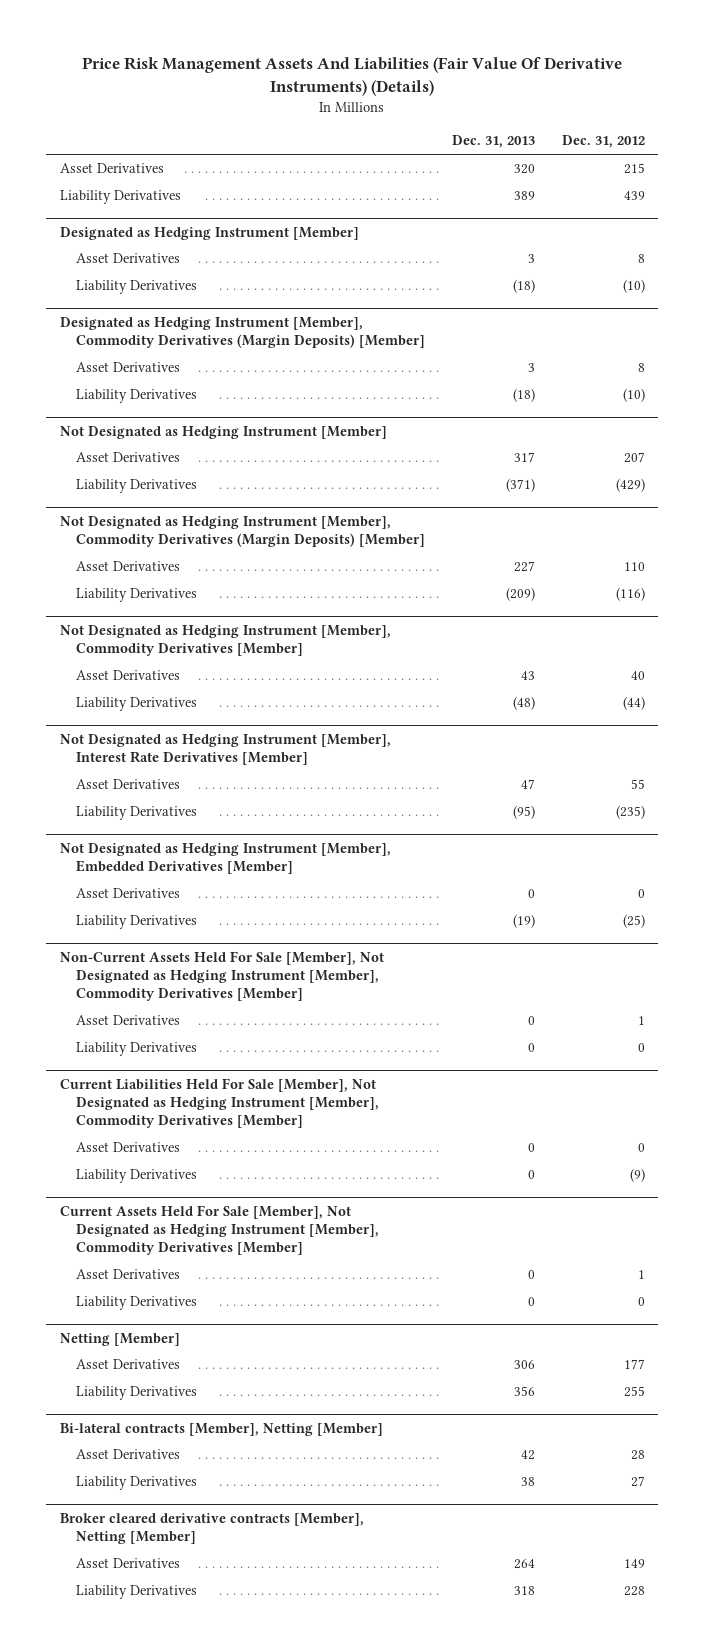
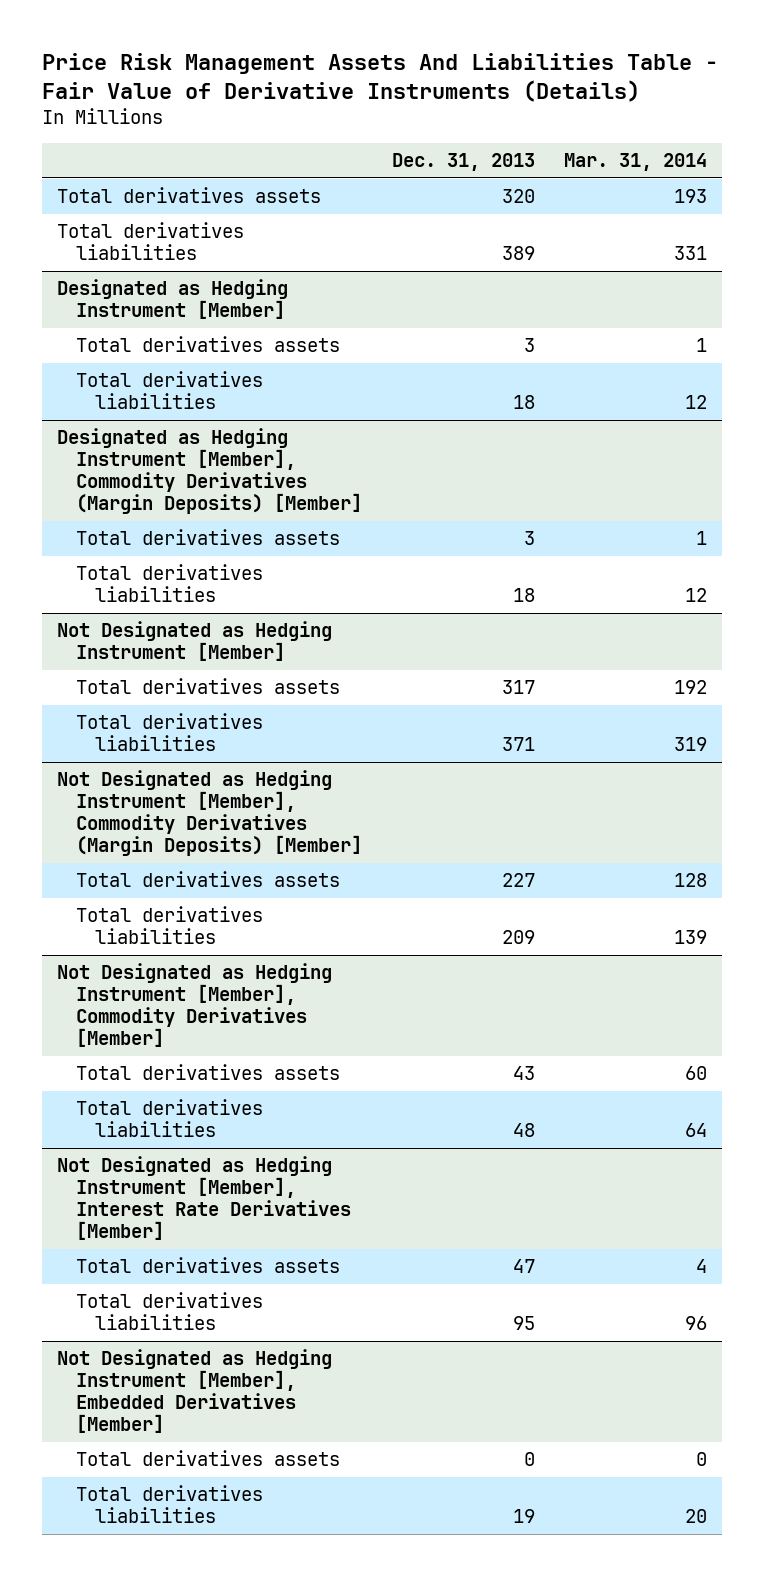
- Price Risk Management Assets And Liabilities (Fair Value Of Derivative Instruments) (Details)
+ Price Risk Management Assets And Liabilities Table - Fair Value of Derivative Instruments (Details)
- | Dec. 31, 2013 | Dec. 31, 2012
+ | Dec. 31, 2013 | Mar. 31, 2014
- Asset Derivatives | 320 | 215
- Liability Derivatives | 389 | 439
+ Total derivatives assets | 320 | 193
+ Total derivatives liabilities | 389 | 331
@ Designated as Hedging Instrument [Member]
- Asset Derivatives | 3 | 8
- Liability Derivatives | (18) | (10)
+ Total derivatives assets | 3 | 1
+ Total derivatives liabilities | 18 | 12
@ Designated as Hedging Instrument [Member], Commodity Derivatives (Margin Deposits) [Member]
- Asset Derivatives | 3 | 8
- Liability Derivatives | (18) | (10)
+ Total derivatives assets | 3 | 1
+ Total derivatives liabilities | 18 | 12
@ Not Designated as Hedging Instrument [Member]
- Asset Derivatives | 317 | 207
- Liability Derivatives | (371) | (429)
+ Total derivatives assets | 317 | 192
+ Total derivatives liabilities | 371 | 319
@ Not Designated as Hedging Instrument [Member], Commodity Derivatives (Margin Deposits) [Member]
- Asset Derivatives | 227 | 110
- Liability Derivatives | (209) | (116)
+ Total derivatives assets | 227 | 128
+ Total derivatives liabilities | 209 | 139
@ Not Designated as Hedging Instrument [Member], Commodity Derivatives [Member]
- Asset Derivatives | 43 | 40
- Liability Derivatives | (48) | (44)
+ Total derivatives assets | 43 | 60
+ Total derivatives liabilities | 48 | 64
@ Not Designated as Hedging Instrument [Member], Interest Rate Derivatives [Member]
- Asset Derivatives | 47 | 55
- Liability Derivatives | (95) | (235)
+ Total derivatives assets | 47 | 4
+ Total derivatives liabilities | 95 | 96
@ Not Designated as Hedging Instrument [Member], Embedded Derivatives [Member]
- Asset Derivatives | 0 | 0
- Liability Derivatives | (19) | (25)
- Non-Current Assets Held For Sale [Member], Not Designated as Hedging Instrument [Member], Commodity Derivatives [Member]
- Asset Derivatives | 0 | 1
- Liability Derivatives | 0 | 0
- Current Liabilities Held For Sale [Member], Not Designated as Hedging Instrument [Member], Commodity Derivatives [Member]
- Asset Derivatives | 0 | 0
- Liability Derivatives | 0 | (9)
- Current Assets Held For Sale [Member], Not Designated as Hedging Instrument [Member], Commodity Derivatives [Member]
- Asset Derivatives | 0 | 1
- Liability Derivatives | 0 | 0
- Netting [Member]
- Asset Derivatives | 306 | 177
- Liability Derivatives | 356 | 255
- Bi-lateral contracts [Member], Netting [Member]
- Asset Derivatives | 42 | 28
- Liability Derivatives | 38 | 27
- Broker cleared derivative contracts [Member], Netting [Member]
- Asset Derivatives | 264 | 149
- Liability Derivatives | 318 | 228
@ Not Designated as Hedging Instrument [Member], Embedded Derivatives [Member]
+ Total derivatives assets | 0 | 0
+ Total derivatives liabilities | 19 | 20

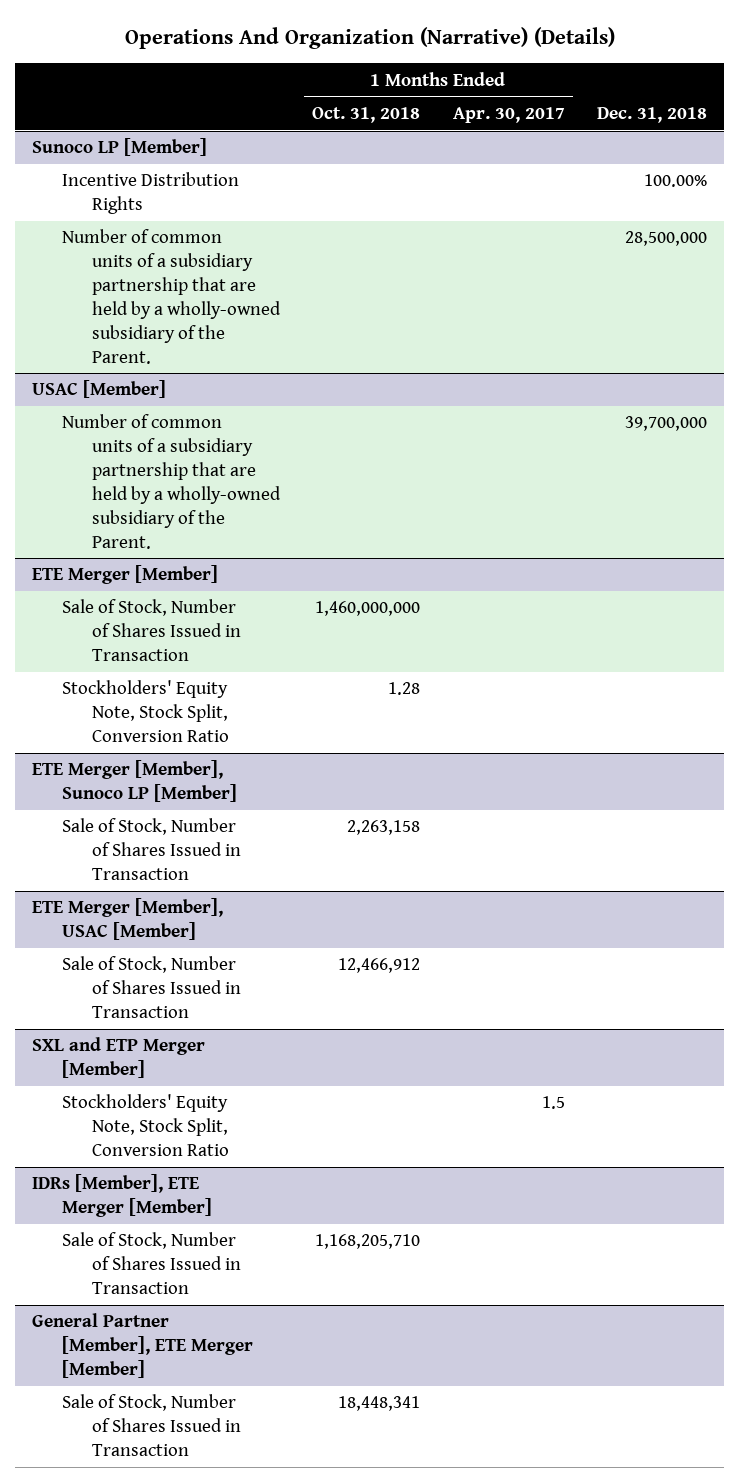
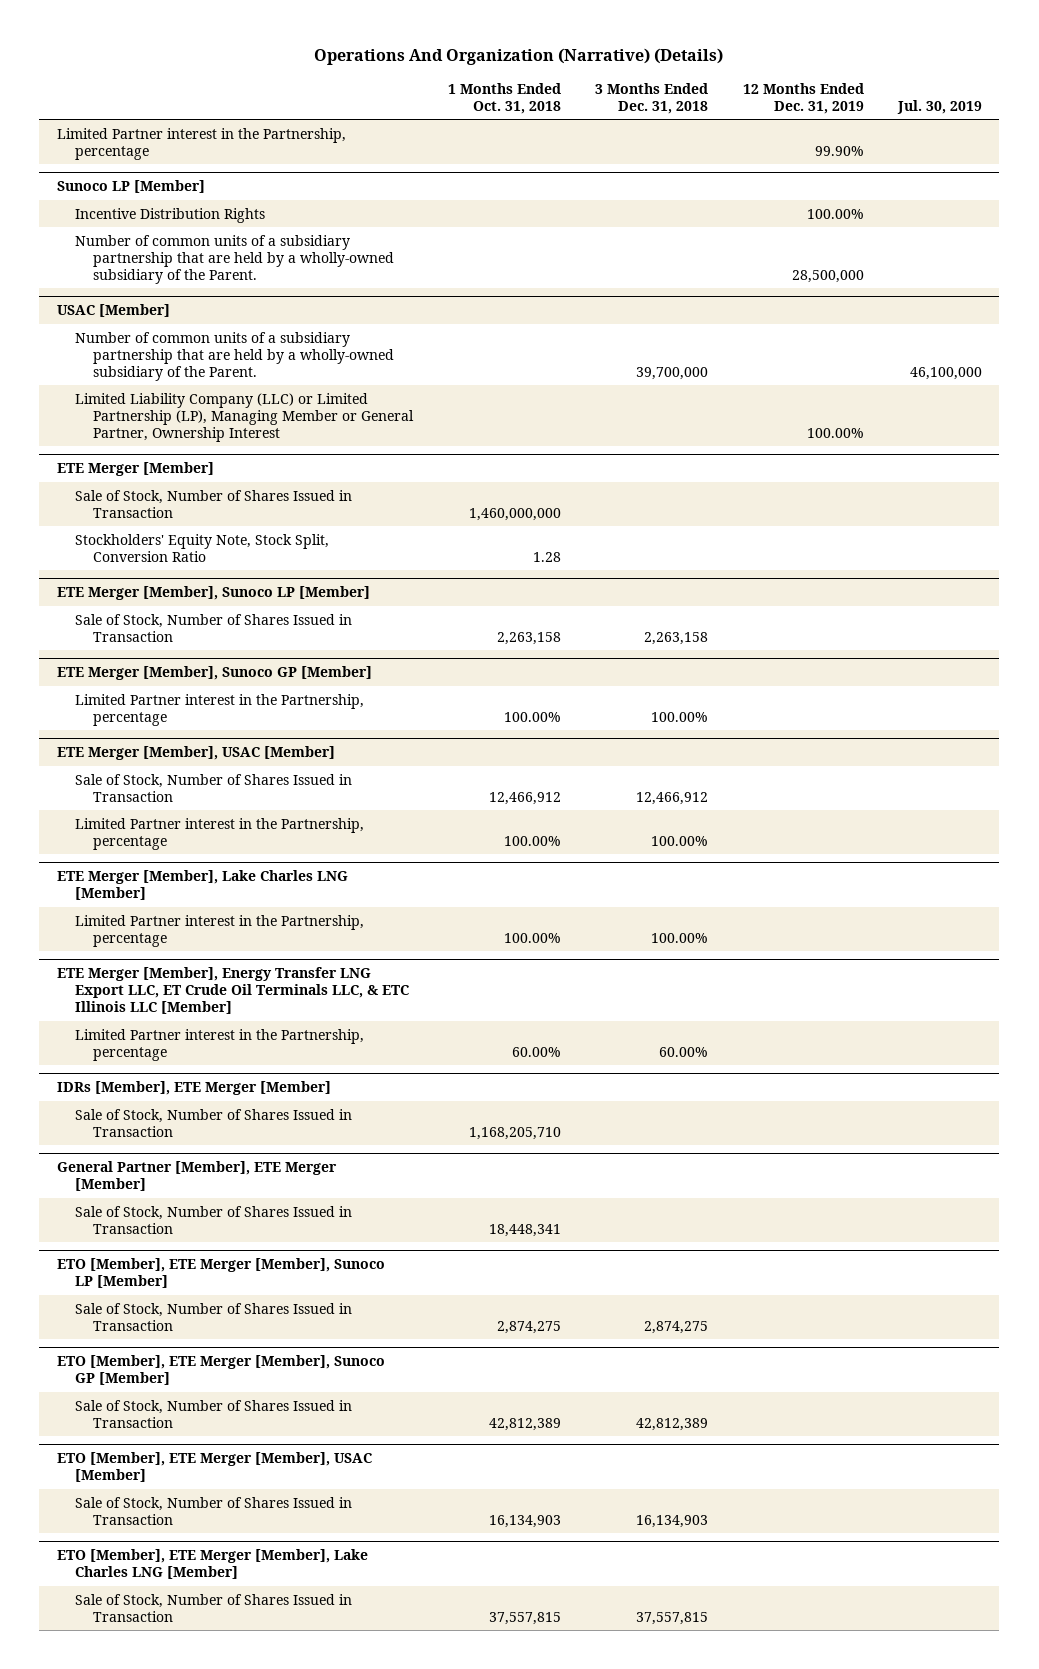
- | 1 Months Ended Oct. 31, 2018 | 1 Months Ended Apr. 30, 2017 | Dec. 31, 2018
+ | 1 Months Ended Oct. 31, 2018 | 3 Months Ended Dec. 31, 2018 | 12 Months Ended Dec. 31, 2019 | Jul. 30, 2019
+ Limited Partner interest in the Partnership, percentage | | | 99.90% |
@ USAC [Member]
+ Limited Liability Company (LLC) or Limited Partnership (LP), Managing Member or General Partner, Ownership Interest | | | 100.00% |
+ ETE Merger [Member], Sunoco GP [Member]
+ Limited Partner interest in the Partnership, percentage | 100.00% | 100.00% | |
- SXL and ETP Merger [Member]
- Stockholders' Equity Note, Stock Split, Conversion Ratio | | 1.5 |
@ ETE Merger [Member], USAC [Member]
+ Limited Partner interest in the Partnership, percentage | 100.00% | 100.00% | |
+ ETE Merger [Member], Lake Charles LNG [Member]
+ Limited Partner interest in the Partnership, percentage | 100.00% | 100.00% | |
+ ETE Merger [Member], Energy Transfer LNG Export LLC, ET Crude Oil Terminals LLC, & ETC Illinois LLC [Member]
+ Limited Partner interest in the Partnership, percentage | 60.00% | 60.00% | |
+ ETO [Member], ETE Merger [Member], Sunoco LP [Member]
+ Sale of Stock, Number of Shares Issued in Transaction | 2,874,275 | 2,874,275 | |
+ ETO [Member], ETE Merger [Member], Sunoco GP [Member]
+ Sale of Stock, Number of Shares Issued in Transaction | 42,812,389 | 42,812,389 | |
+ ETO [Member], ETE Merger [Member], USAC [Member]
+ Sale of Stock, Number of Shares Issued in Transaction | 16,134,903 | 16,134,903 | |
+ ETO [Member], ETE Merger [Member], Lake Charles LNG [Member]
+ Sale of Stock, Number of Shares Issued in Transaction | 37,557,815 | 37,557,815 | |

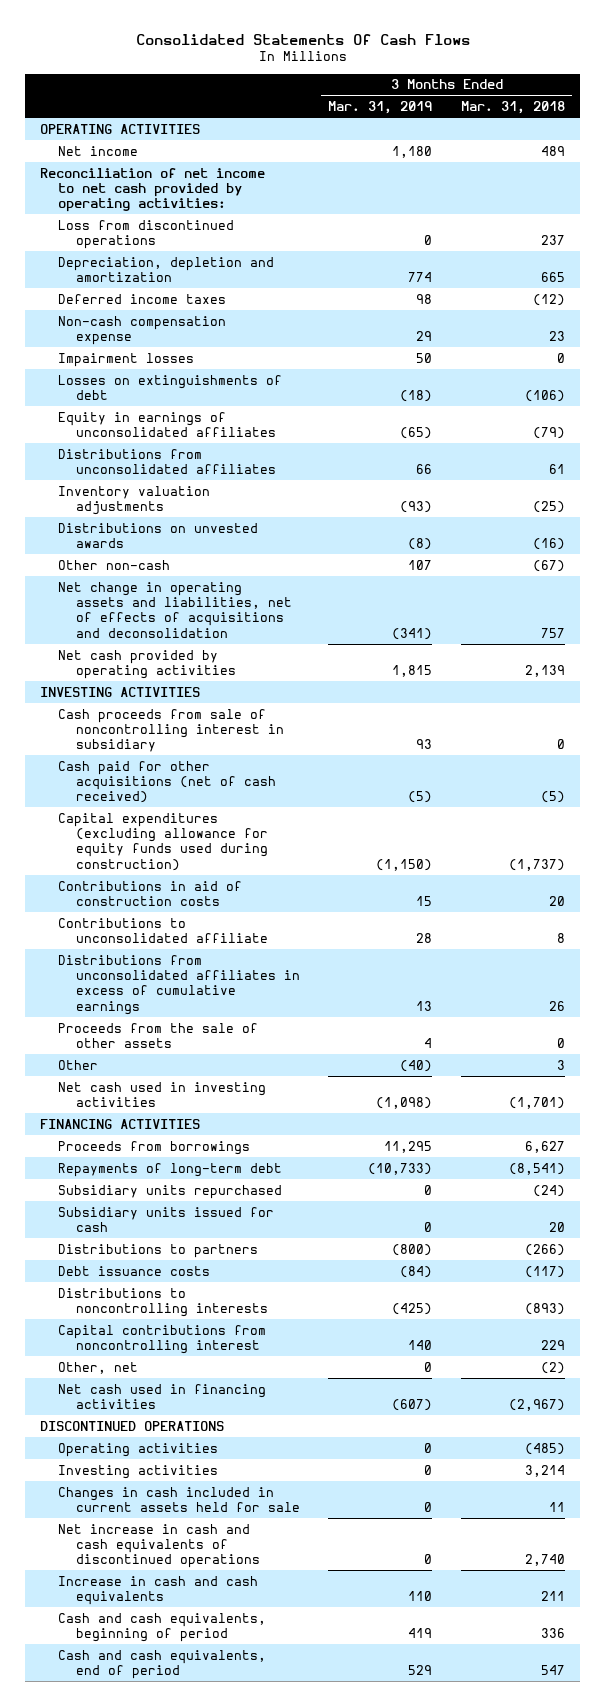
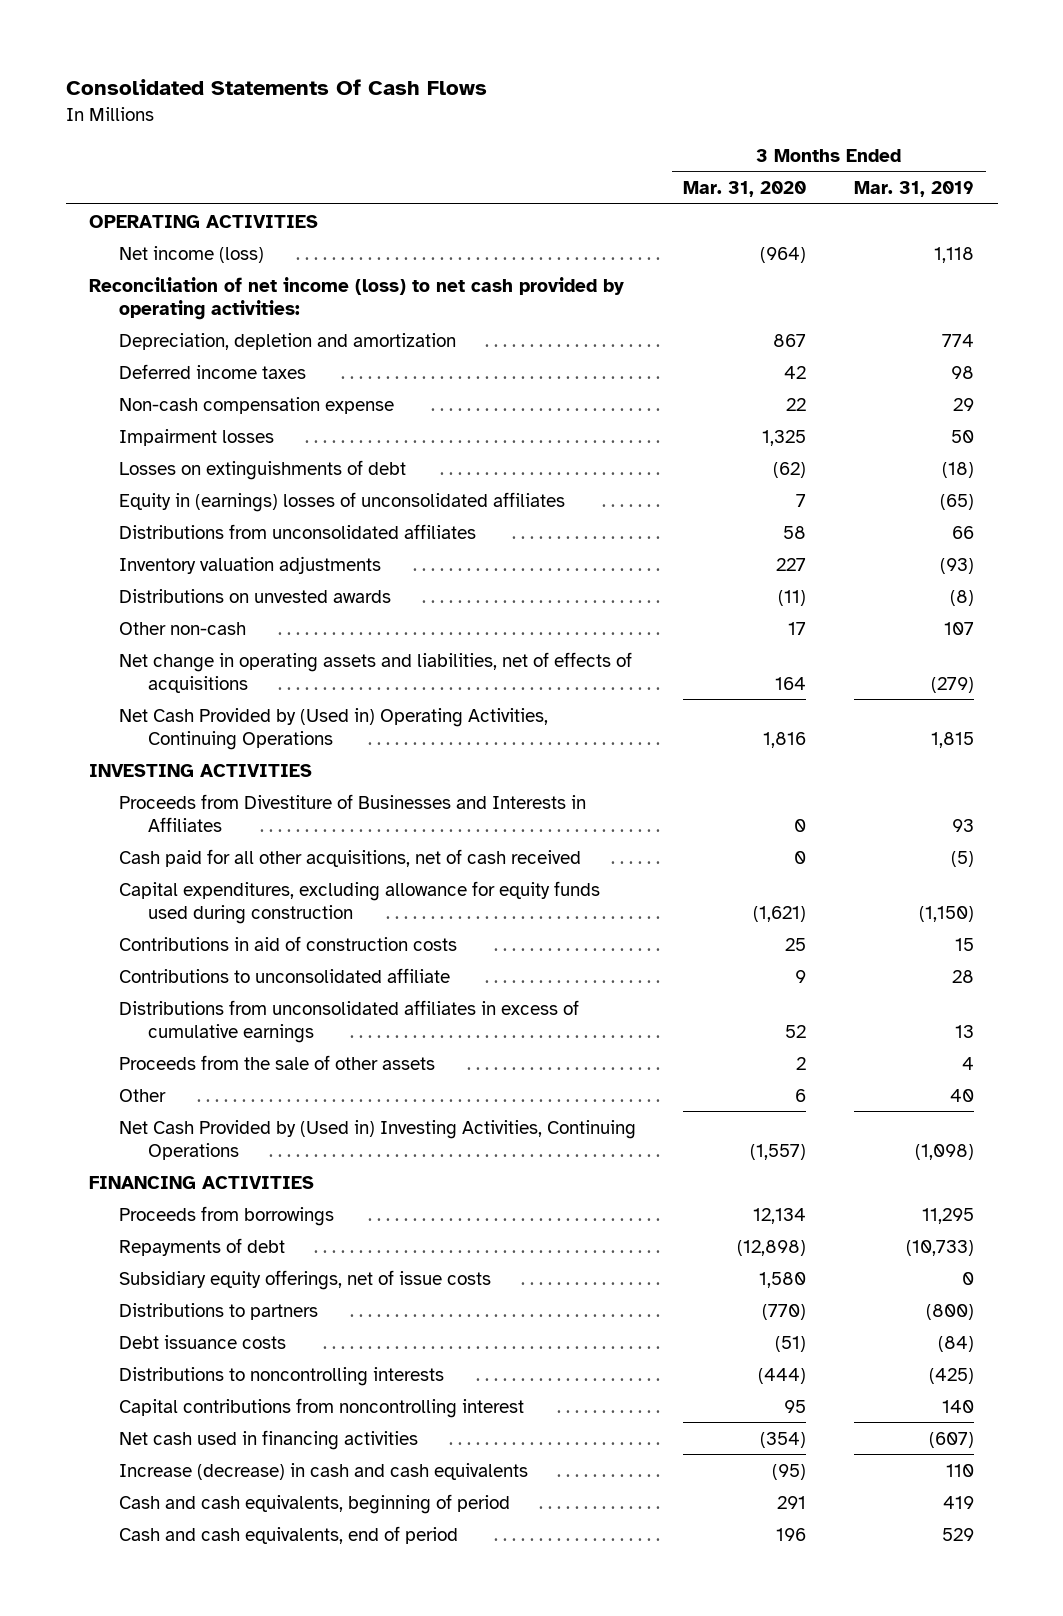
- | 3 Months Ended Mar. 31, 2019 | 3 Months Ended Mar. 31, 2018
+ | 3 Months Ended Mar. 31, 2020 | 3 Months Ended Mar. 31, 2019
- Net income | 1,180 | 489
- Reconciliation of net income to net cash provided by operating activities:
- Loss from discontinued operations | 0 | 237
+ Net income (loss) | (964) | 1,118
+ Reconciliation of net income (loss) to net cash provided by operating activities:
- Equity in earnings of unconsolidated affiliates | (65) | (79)
+ Equity in (earnings) losses of unconsolidated affiliates | 7 | (65)
- Net change in operating assets and liabilities, net of effects of acquisitions and deconsolidation | (341) | 757
- Net cash provided by operating activities | 1,815 | 2,139
+ Net change in operating assets and liabilities, net of effects of acquisitions | 164 | (279)
+ Net Cash Provided by (Used in) Operating Activities, Continuing Operations | 1,816 | 1,815
- Cash proceeds from sale of noncontrolling interest in subsidiary | 93 | 0
- Cash paid for other acquisitions (net of cash received) | (5) | (5)
- Capital expenditures (excluding allowance for equity funds used during construction) | (1,150) | (1,737)
+ Proceeds from Divestiture of Businesses and Interests in Affiliates | 0 | 93
+ Cash paid for all other acquisitions, net of cash received | 0 | (5)
+ Capital expenditures, excluding allowance for equity funds used during construction | (1,621) | (1,150)
- Other | (40) | 3
- Net cash used in investing activities | (1,098) | (1,701)
+ Other | 6 | 40
+ Net Cash Provided by (Used in) Investing Activities, Continuing Operations | (1,557) | (1,098)
- Repayments of long-term debt | (10,733) | (8,541)
- Subsidiary units repurchased | 0 | (24)
- Subsidiary units issued for cash | 0 | 20
+ Repayments of debt | (12,898) | (10,733)
+ Subsidiary equity offerings, net of issue costs | 1,580 | 0
- Other, net | 0 | (2)
- DISCONTINUED OPERATIONS
- Operating activities | 0 | (485)
- Investing activities | 0 | 3,214
- Changes in cash included in current assets held for sale | 0 | 11
- Net increase in cash and cash equivalents of discontinued operations | 0 | 2,740
- Increase in cash and cash equivalents | 110 | 211
+ Increase (decrease) in cash and cash equivalents | (95) | 110

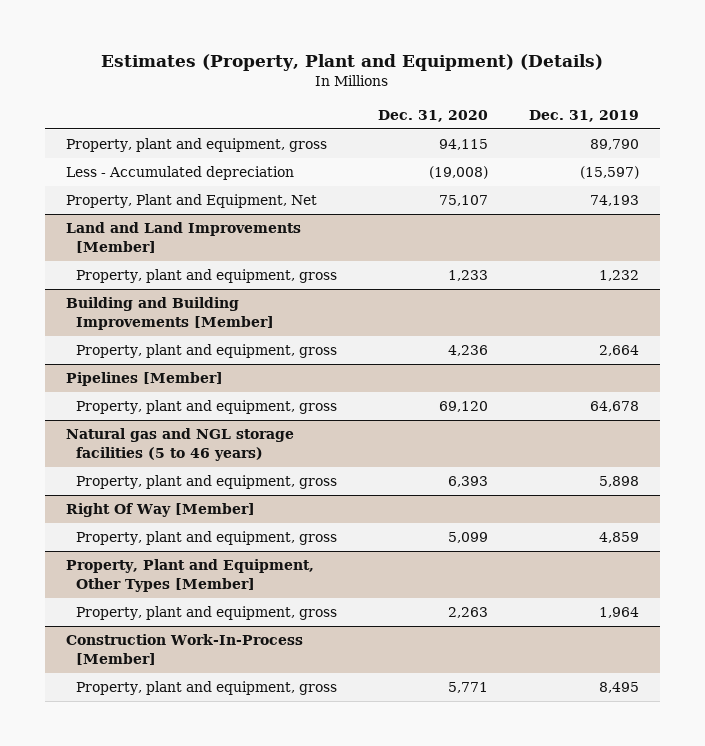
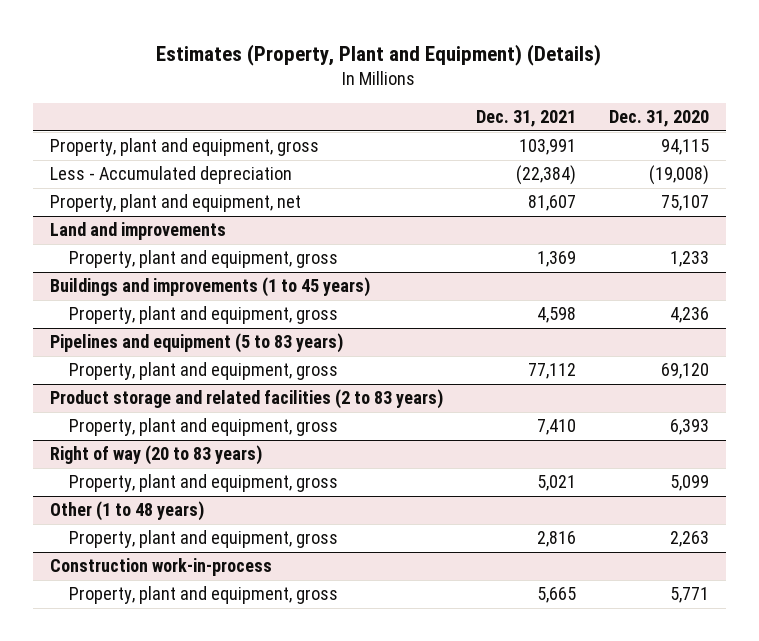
- | Dec. 31, 2020 | Dec. 31, 2019
+ | Dec. 31, 2021 | Dec. 31, 2020
- Property, Plant and Equipment, Net | 75,107 | 74,193
- Land and Land Improvements [Member]
+ Property, plant and equipment, net | 81,607 | 75,107
+ Land and improvements
- Building and Building Improvements [Member]
+ Buildings and improvements (1 to 45 years)
- Pipelines [Member]
+ Pipelines and equipment (5 to 83 years)
- Natural gas and NGL storage facilities (5 to 46 years)
+ Product storage and related facilities (2 to 83 years)
- Right Of Way [Member]
+ Right of way (20 to 83 years)
- Property, Plant and Equipment, Other Types [Member]
+ Other (1 to 48 years)
- Construction Work-In-Process [Member]
+ Construction work-in-process

